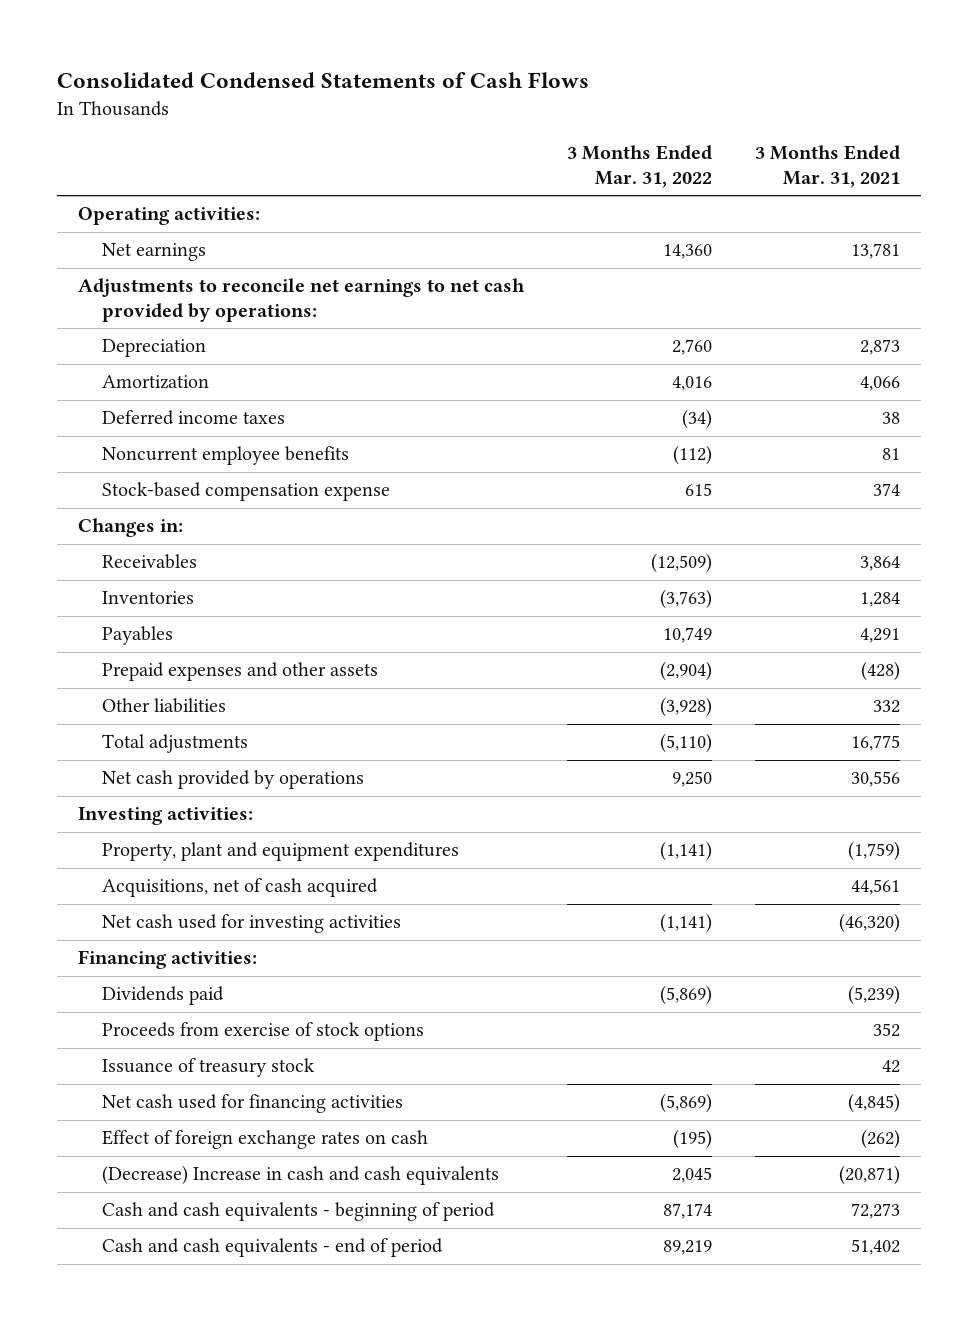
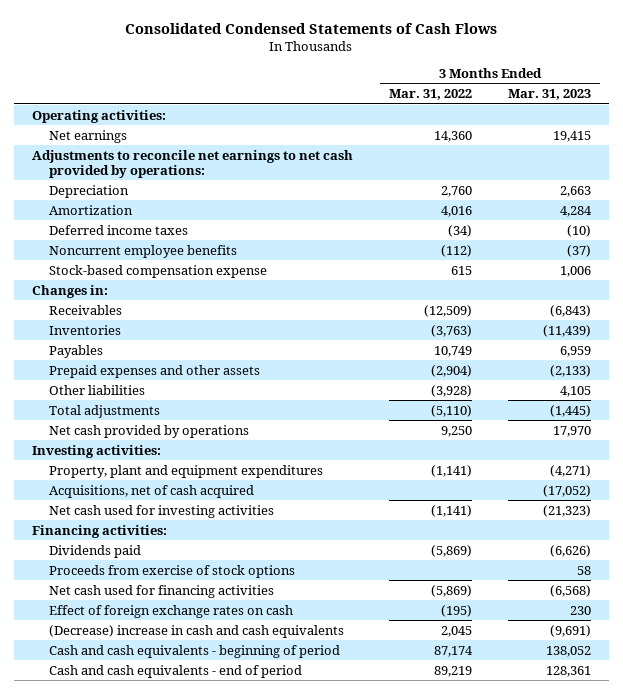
- | 3 Months Ended Mar. 31, 2022 | 3 Months Ended Mar. 31, 2021
+ | 3 Months Ended Mar. 31, 2022 | 3 Months Ended Mar. 31, 2023
- Issuance of treasury stock | | 42
- (Decrease) Increase in cash and cash equivalents | 2,045 | (20,871)
+ (Decrease) increase in cash and cash equivalents | 2,045 | (9,691)

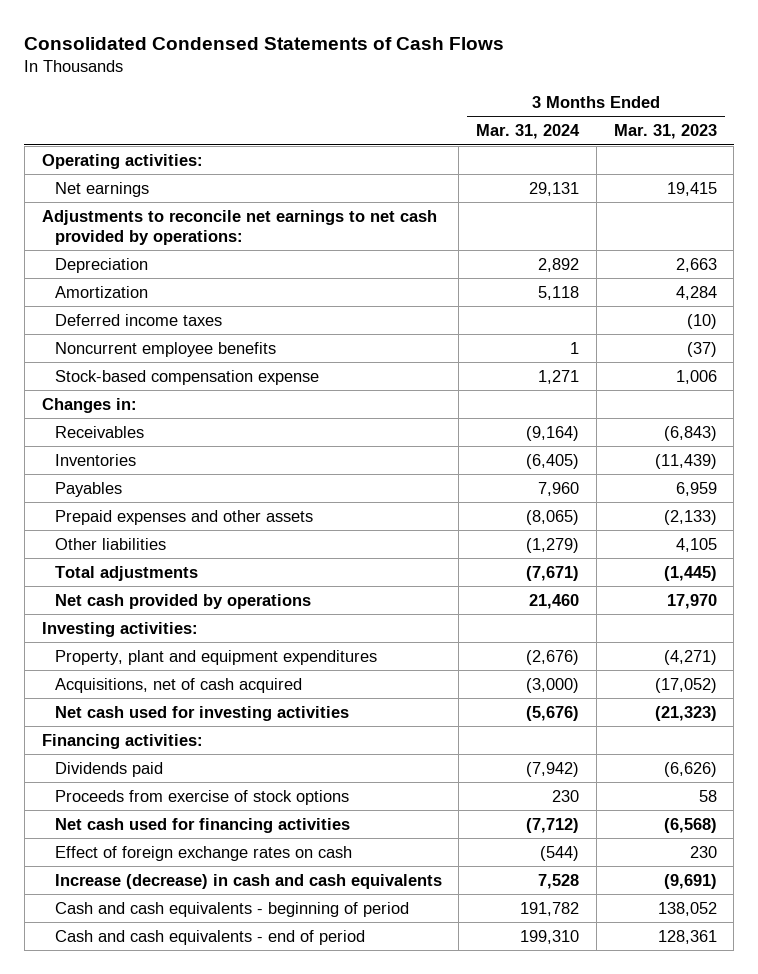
- | 3 Months Ended Mar. 31, 2022 | 3 Months Ended Mar. 31, 2023
+ | 3 Months Ended Mar. 31, 2024 | 3 Months Ended Mar. 31, 2023
- (Decrease) increase in cash and cash equivalents | 2,045 | (9,691)
+ Increase (decrease) in cash and cash equivalents | 7,528 | (9,691)

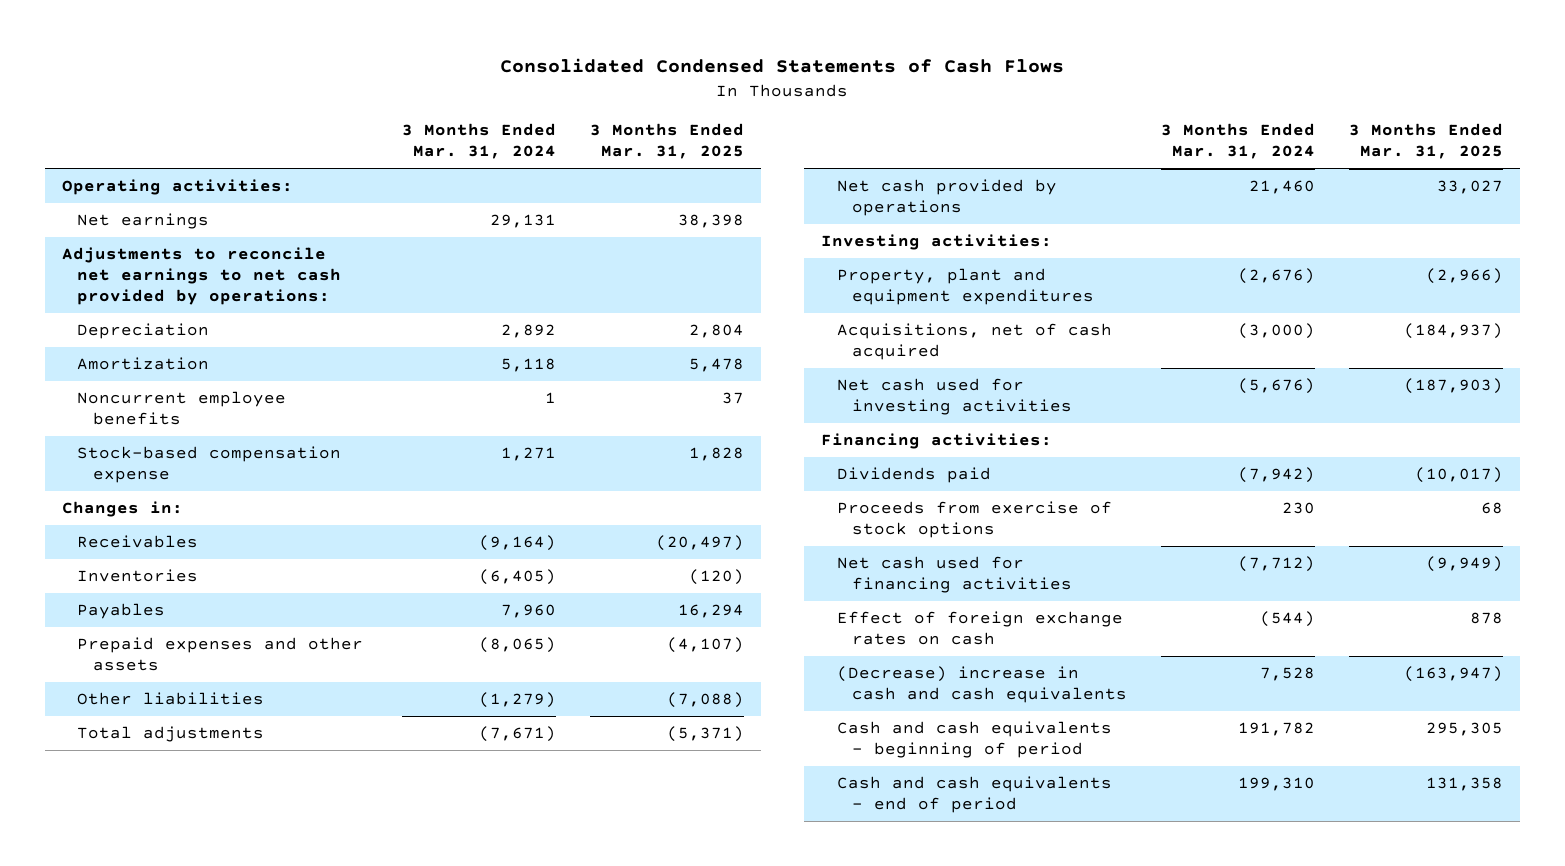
- | 3 Months Ended Mar. 31, 2024 | 3 Months Ended Mar. 31, 2023
+ | 3 Months Ended Mar. 31, 2024 | 3 Months Ended Mar. 31, 2025
- Deferred income taxes | | (10)
- Increase (decrease) in cash and cash equivalents | 7,528 | (9,691)
+ (Decrease) increase in cash and cash equivalents | 7,528 | (163,947)

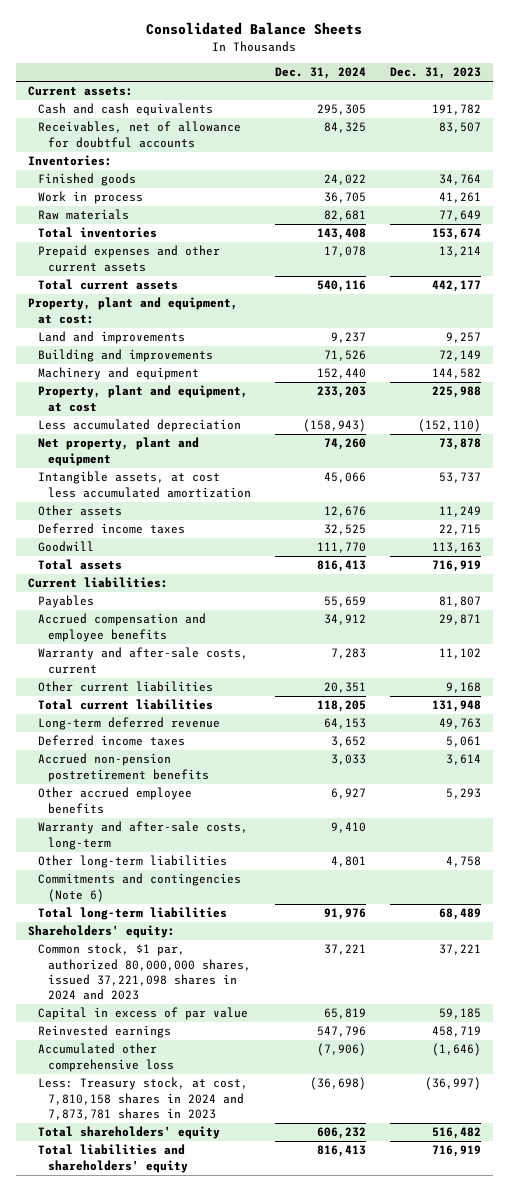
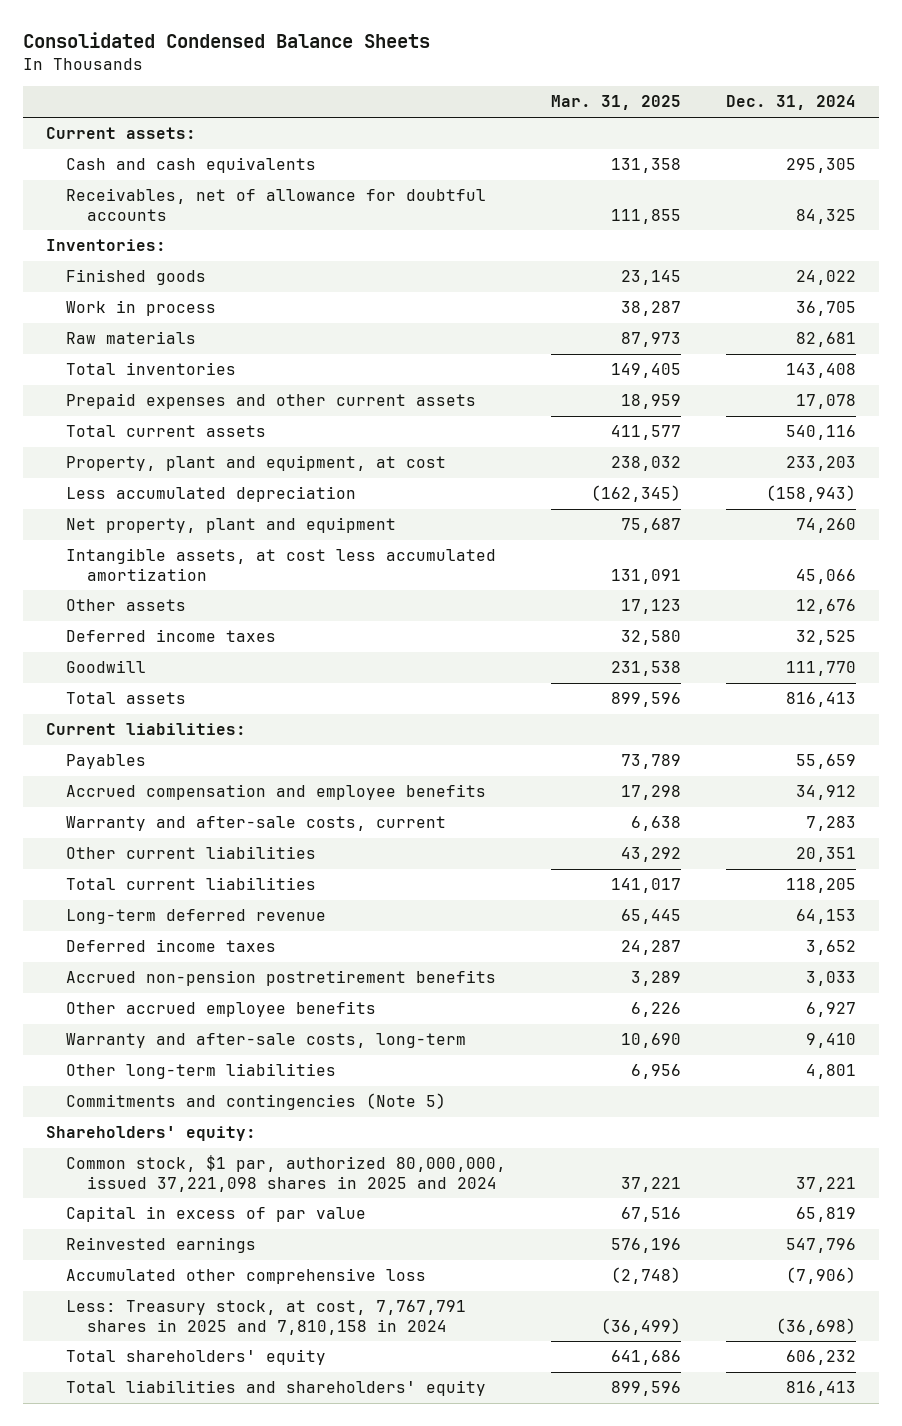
- Consolidated Balance Sheets
+ Consolidated Condensed Balance Sheets
- | Dec. 31, 2024 | Dec. 31, 2023
+ | Mar. 31, 2025 | Dec. 31, 2024
- Property, plant and equipment, at cost:
- Land and improvements | 9,237 | 9,257
- Building and improvements | 71,526 | 72,149
- Machinery and equipment | 152,440 | 144,582
- Commitments and contingencies (Note 6)
- Total long-term liabilities | 91,976 | 68,489
+ Commitments and contingencies (Note 5)
- Common stock, $1 par, authorized 80,000,000 shares, issued 37,221,098 shares in 2024 and 2023 | 37,221 | 37,221
+ Common stock, $1 par, authorized 80,000,000, issued 37,221,098 shares in 2025 and 2024 | 37,221 | 37,221
- Less: Treasury stock, at cost, 7,810,158 shares in 2024 and 7,873,781 shares in 2023 | (36,698) | (36,997)
+ Less: Treasury stock, at cost, 7,767,791 shares in 2025 and 7,810,158 in 2024 | (36,499) | (36,698)

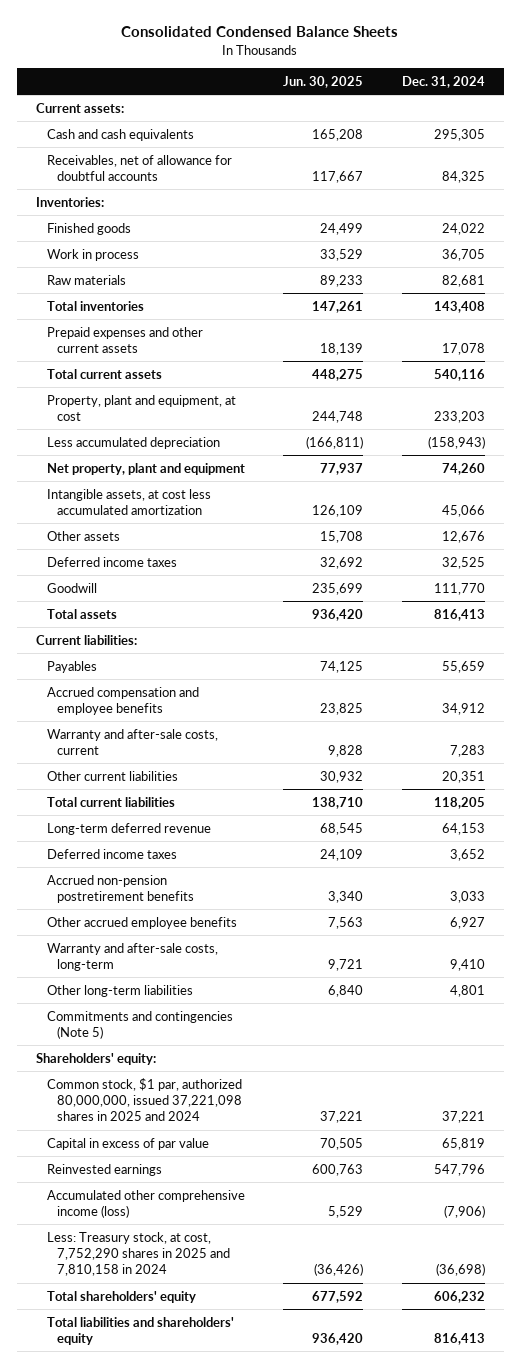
- | Mar. 31, 2025 | Dec. 31, 2024
+ | Jun. 30, 2025 | Dec. 31, 2024
- Accumulated other comprehensive loss | (2,748) | (7,906)
- Less: Treasury stock, at cost, 7,767,791 shares in 2025 and 7,810,158 in 2024 | (36,499) | (36,698)
+ Accumulated other comprehensive income (loss) | 5,529 | (7,906)
+ Less: Treasury stock, at cost, 7,752,290 shares in 2025 and 7,810,158 in 2024 | (36,426) | (36,698)

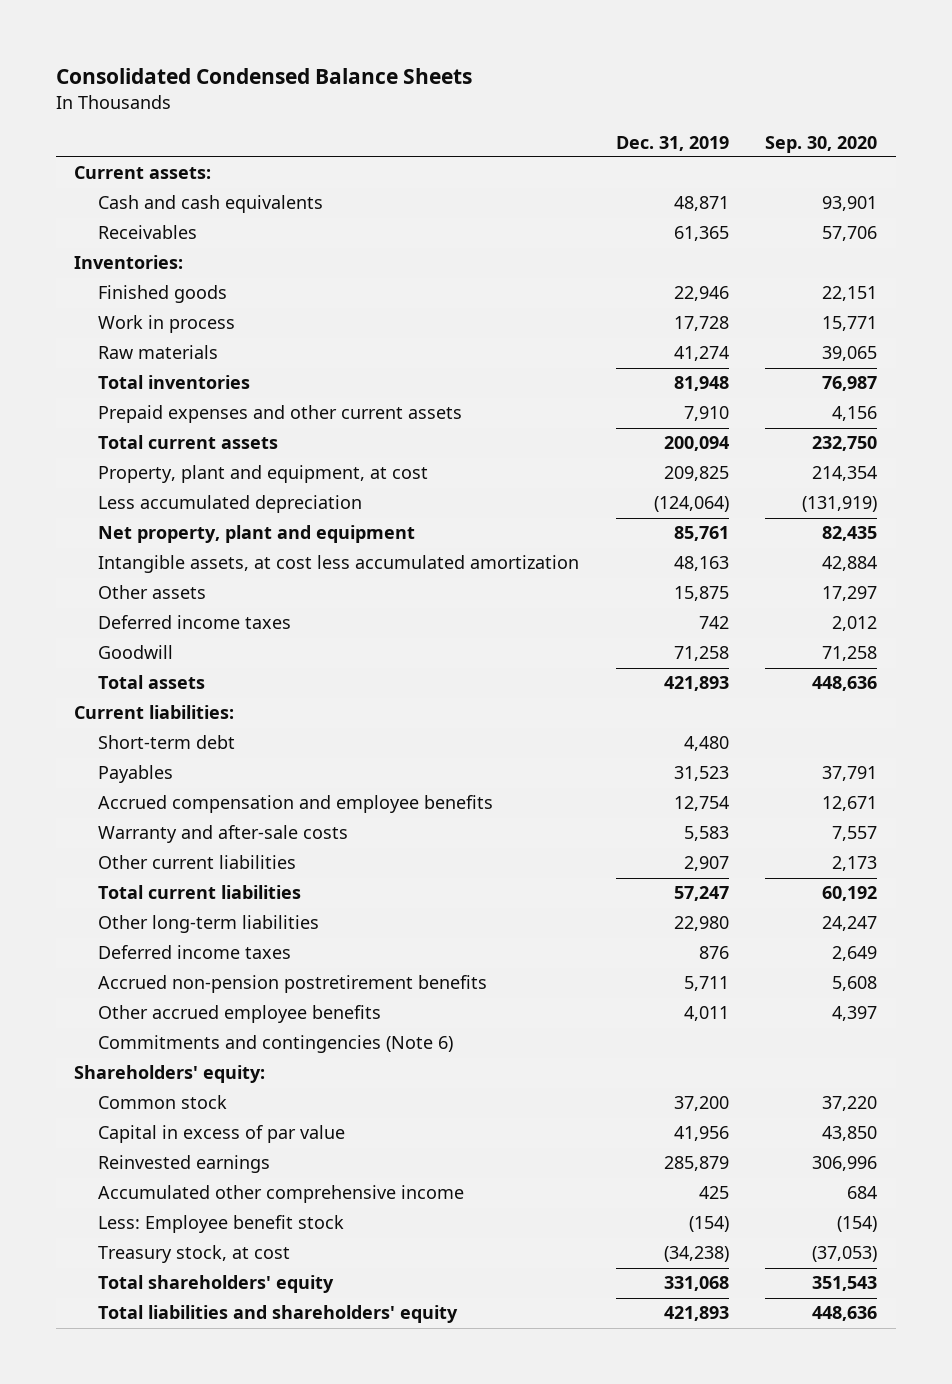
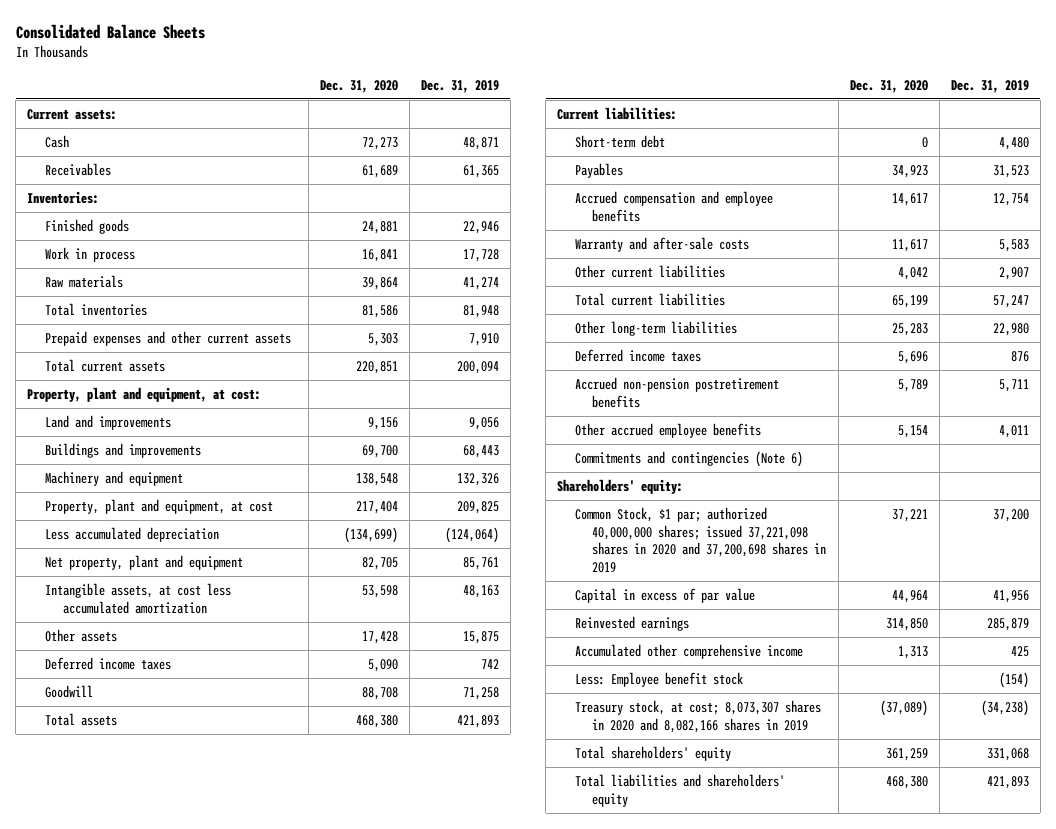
- Consolidated Condensed Balance Sheets
+ Consolidated Balance Sheets
- | Dec. 31, 2019 | Sep. 30, 2020
+ | Dec. 31, 2020 | Dec. 31, 2019
- Cash and cash equivalents | 48,871 | 93,901
+ Cash | 72,273 | 48,871
+ Property, plant and equipment, at cost:
+ Land and improvements | 9,156 | 9,056
+ Buildings and improvements | 69,700 | 68,443
+ Machinery and equipment | 138,548 | 132,326
- Common stock | 37,200 | 37,220
+ Common Stock, $1 par; authorized 40,000,000 shares; issued 37,221,098 shares in 2020 and 37,200,698 shares in 2019 | 37,221 | 37,200
- Treasury stock, at cost | (34,238) | (37,053)
+ Treasury stock, at cost; 8,073,307 shares in 2020 and 8,082,166 shares in 2019 | (37,089) | (34,238)

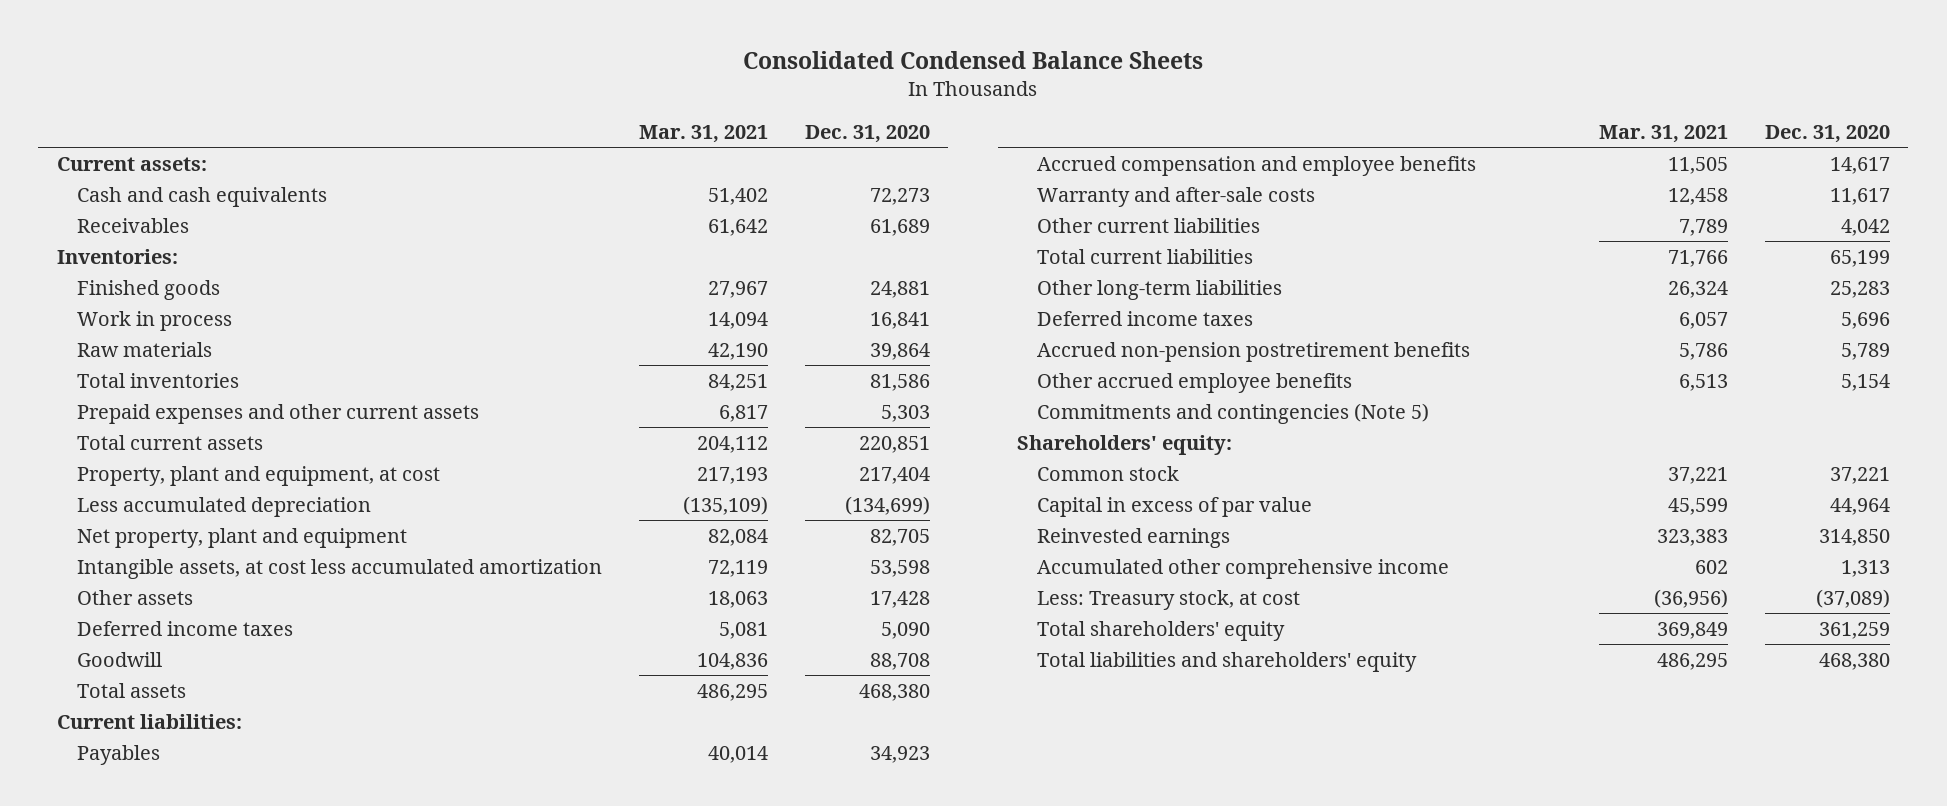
- Consolidated Balance Sheets
+ Consolidated Condensed Balance Sheets
- | Dec. 31, 2020 | Dec. 31, 2019
+ | Mar. 31, 2021 | Dec. 31, 2020
- Cash | 72,273 | 48,871
+ Cash and cash equivalents | 51,402 | 72,273
- Property, plant and equipment, at cost:
- Land and improvements | 9,156 | 9,056
- Buildings and improvements | 69,700 | 68,443
- Machinery and equipment | 138,548 | 132,326
- Short-term debt | 0 | 4,480
- Commitments and contingencies (Note 6)
+ Commitments and contingencies (Note 5)
- Common Stock, $1 par; authorized 40,000,000 shares; issued 37,221,098 shares in 2020 and 37,200,698 shares in 2019 | 37,221 | 37,200
+ Common stock | 37,221 | 37,221
- Less: Employee benefit stock | | (154)
- Treasury stock, at cost; 8,073,307 shares in 2020 and 8,082,166 shares in 2019 | (37,089) | (34,238)
+ Less: Treasury stock, at cost | (36,956) | (37,089)

